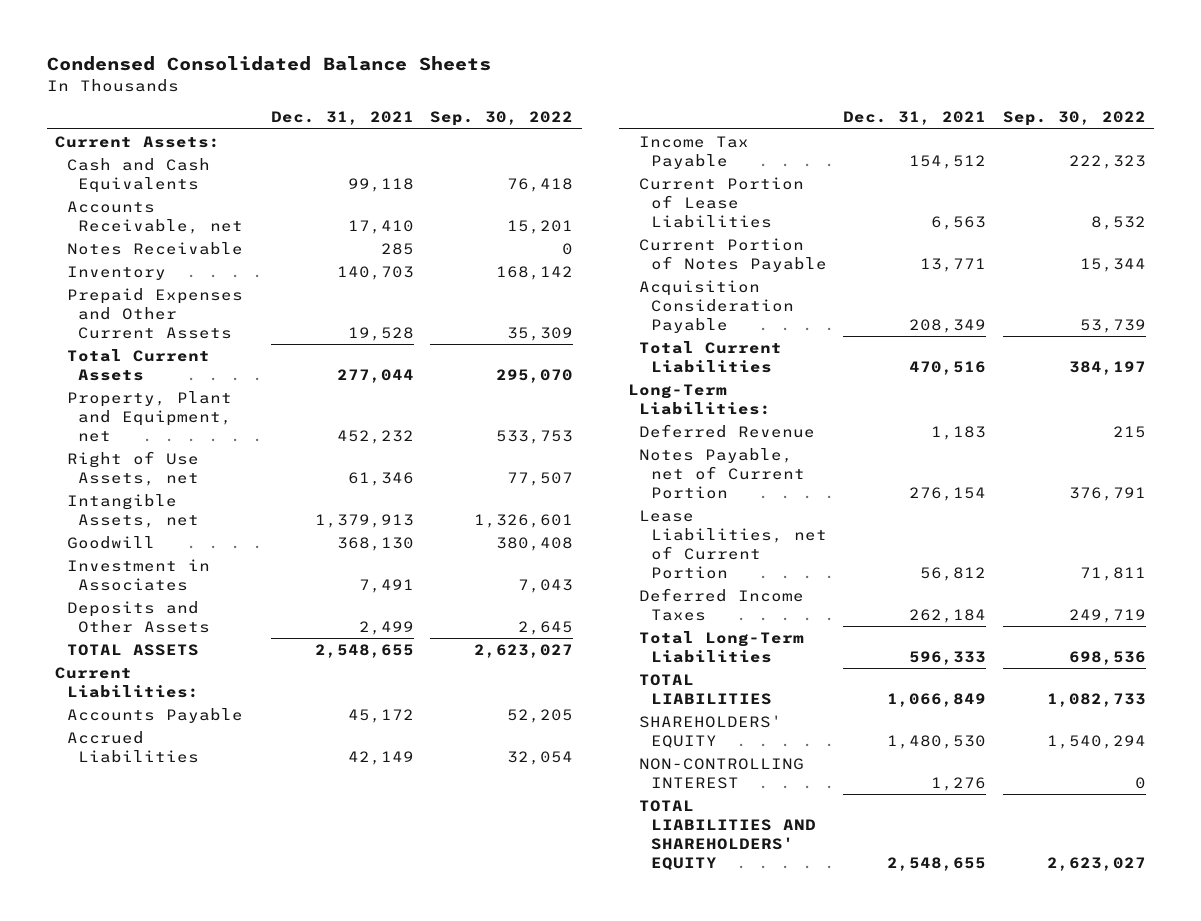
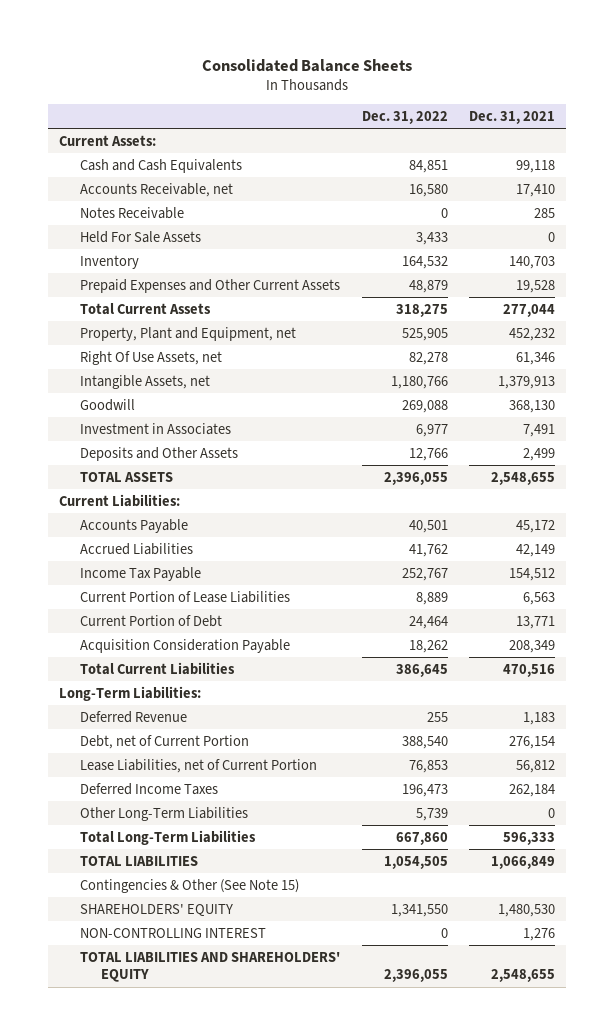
- Condensed Consolidated Balance Sheets
+ Consolidated Balance Sheets
- | Dec. 31, 2021 | Sep. 30, 2022
+ | Dec. 31, 2022 | Dec. 31, 2021
+ Held For Sale Assets | 3,433 | 0
- Right of Use Assets, net | 61,346 | 77,507
+ Right Of Use Assets, net | 82,278 | 61,346
- Current Portion of Notes Payable | 13,771 | 15,344
+ Current Portion of Debt | 24,464 | 13,771
- Notes Payable, net of Current Portion | 276,154 | 376,791
+ Debt, net of Current Portion | 388,540 | 276,154
+ Other Long-Term Liabilities | 5,739 | 0
+ Contingencies & Other (See Note 15)

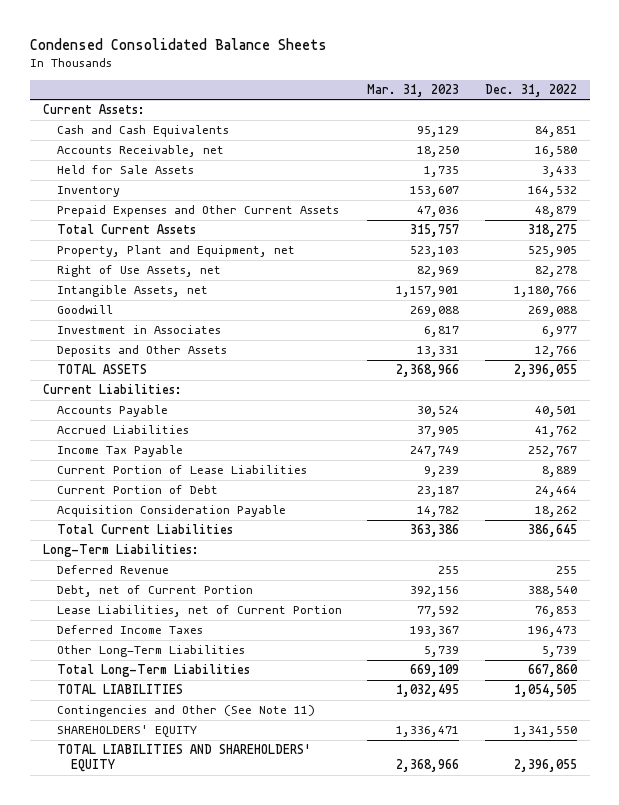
- Consolidated Balance Sheets
+ Condensed Consolidated Balance Sheets
- | Dec. 31, 2022 | Dec. 31, 2021
+ | Mar. 31, 2023 | Dec. 31, 2022
- Notes Receivable | 0 | 285
- Held For Sale Assets | 3,433 | 0
+ Held for Sale Assets | 1,735 | 3,433
- Right Of Use Assets, net | 82,278 | 61,346
+ Right of Use Assets, net | 82,969 | 82,278
- Contingencies & Other (See Note 15)
+ Contingencies and Other (See Note 11)
- NON-CONTROLLING INTEREST | 0 | 1,276

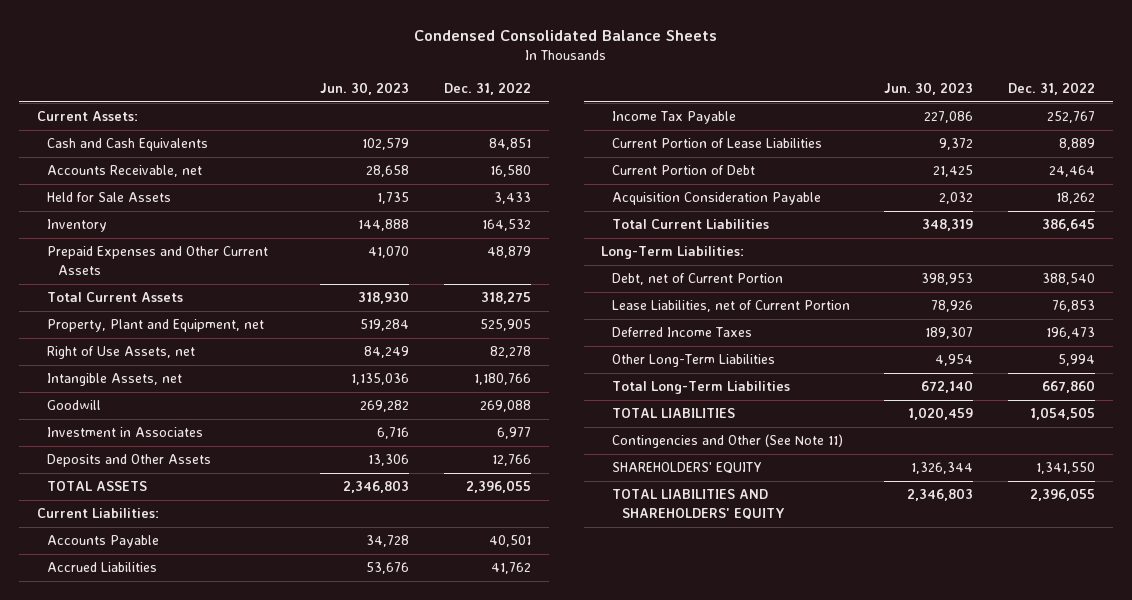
- | Mar. 31, 2023 | Dec. 31, 2022
+ | Jun. 30, 2023 | Dec. 31, 2022
- Deferred Revenue | 255 | 255
- Other Long-Term Liabilities | 5,739 | 5,739
+ Other Long-Term Liabilities | 4,954 | 5,994

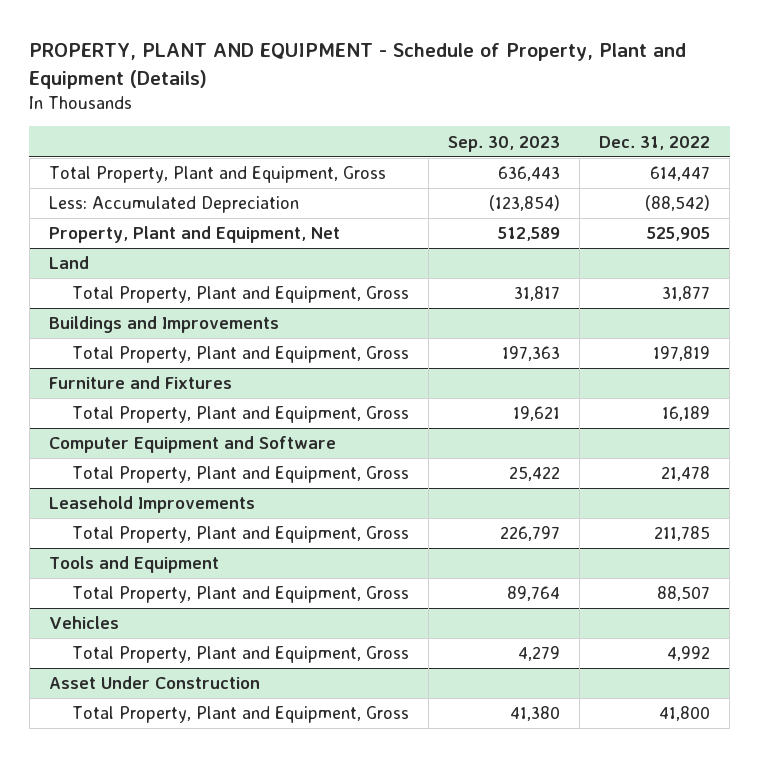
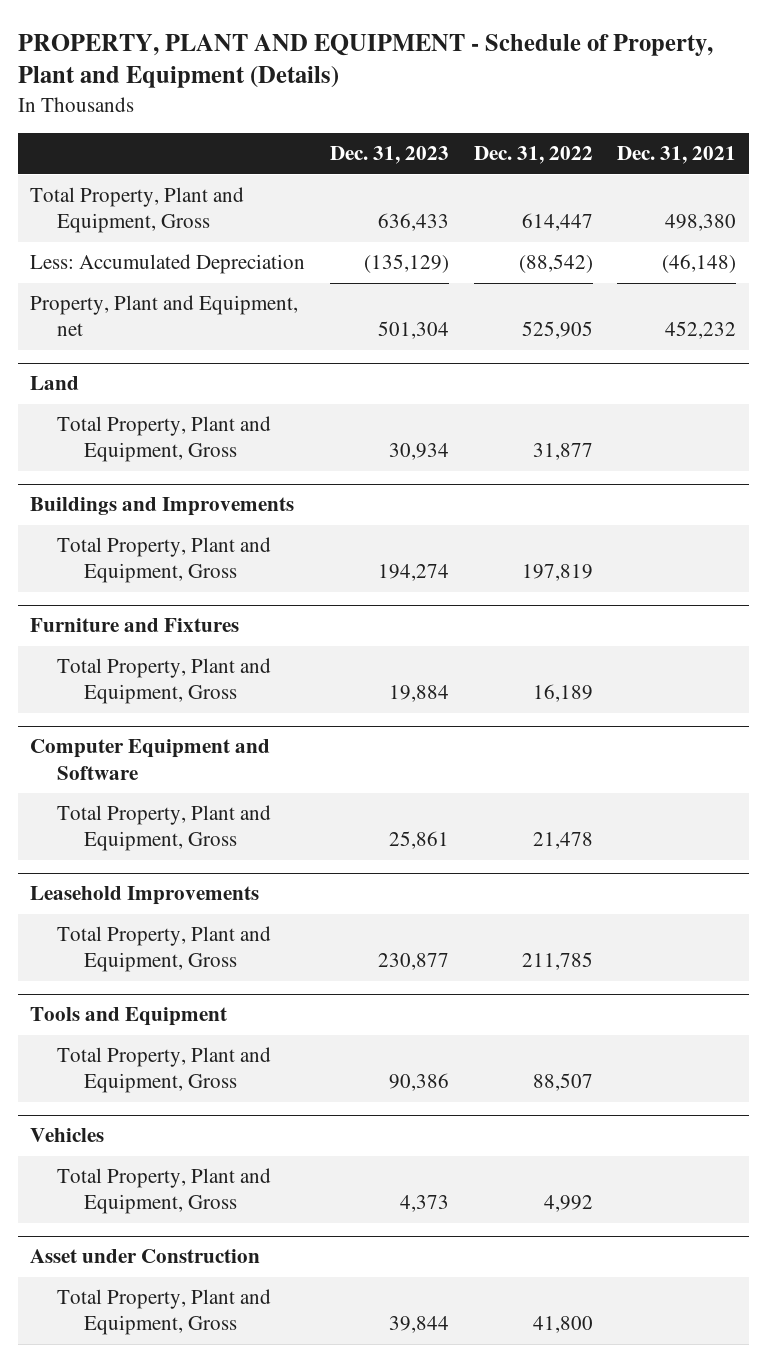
- | Sep. 30, 2023 | Dec. 31, 2022
+ | Dec. 31, 2023 | Dec. 31, 2022 | Dec. 31, 2021
- Property, Plant and Equipment, Net | 512,589 | 525,905
+ Property, Plant and Equipment, net | 501,304 | 525,905 | 452,232
- Asset Under Construction
+ Asset under Construction

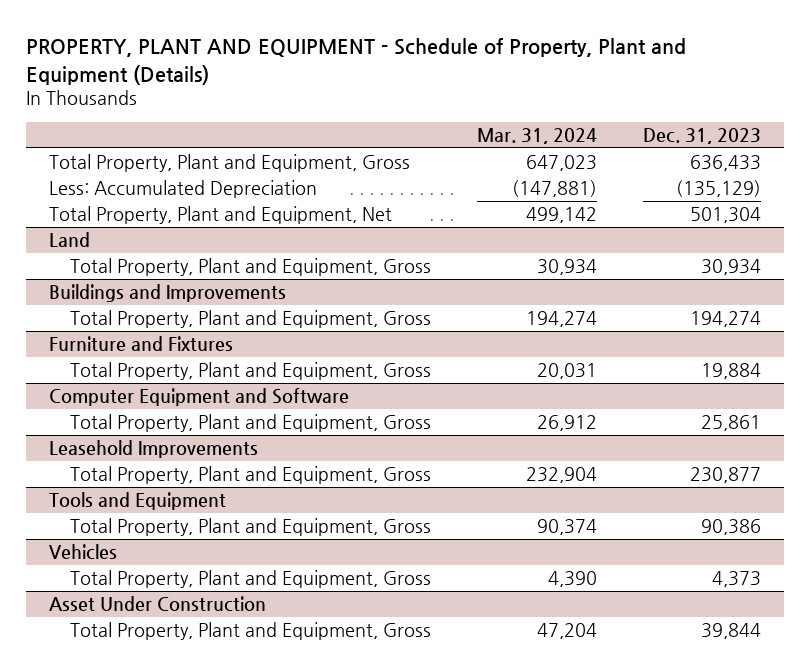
- | Dec. 31, 2023 | Dec. 31, 2022 | Dec. 31, 2021
+ | Mar. 31, 2024 | Dec. 31, 2023
- Property, Plant and Equipment, net | 501,304 | 525,905 | 452,232
+ Total Property, Plant and Equipment, Net | 499,142 | 501,304
- Asset under Construction
+ Asset Under Construction

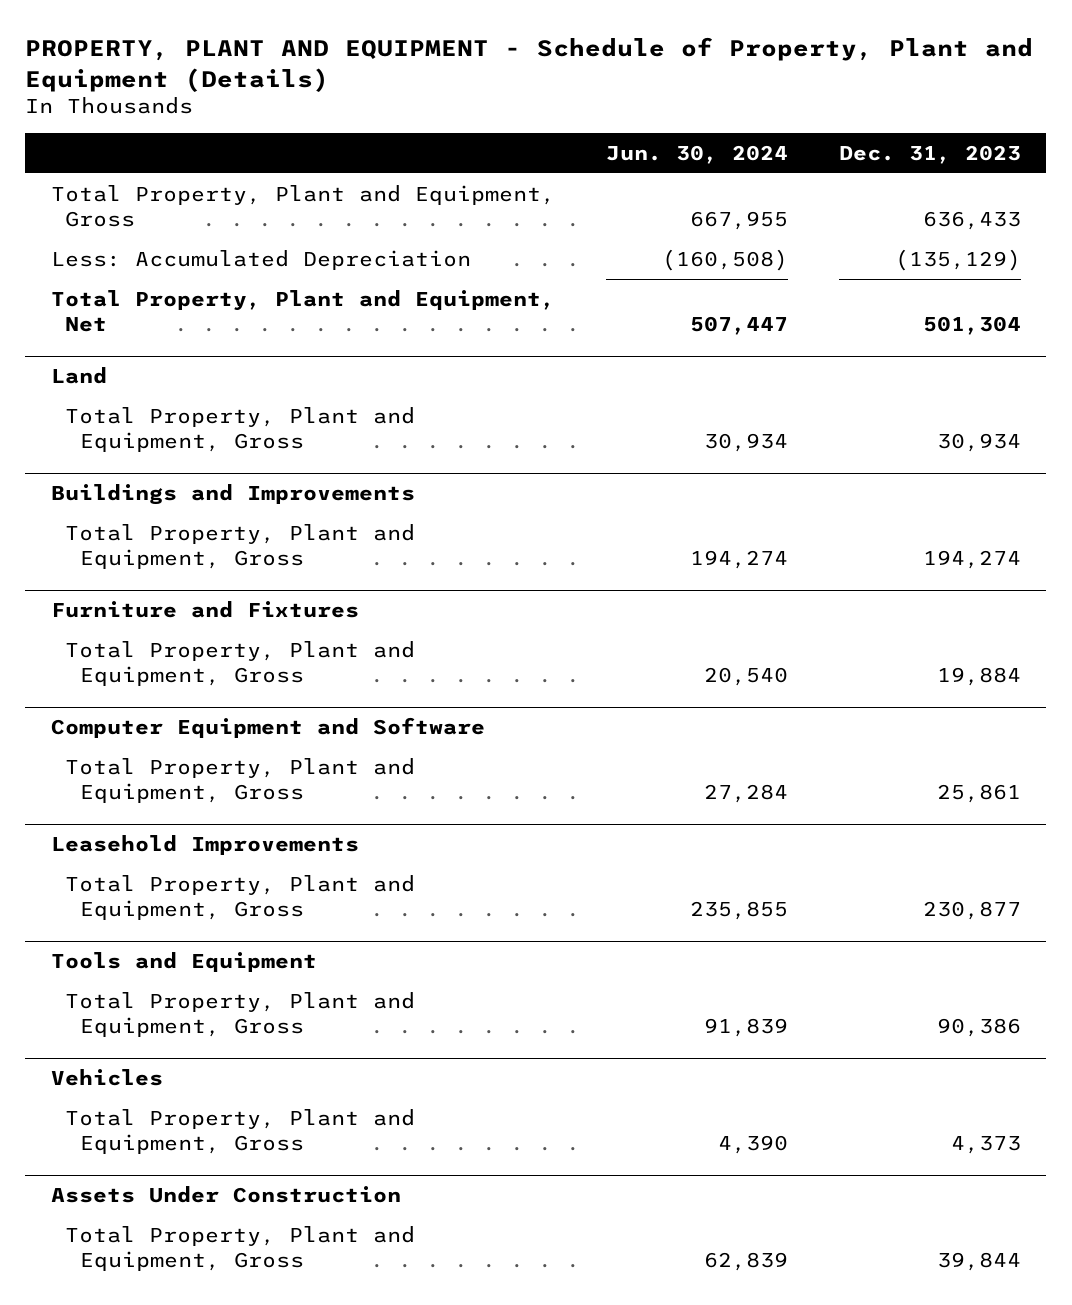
- | Mar. 31, 2024 | Dec. 31, 2023
+ | Jun. 30, 2024 | Dec. 31, 2023
- Asset Under Construction
+ Assets Under Construction

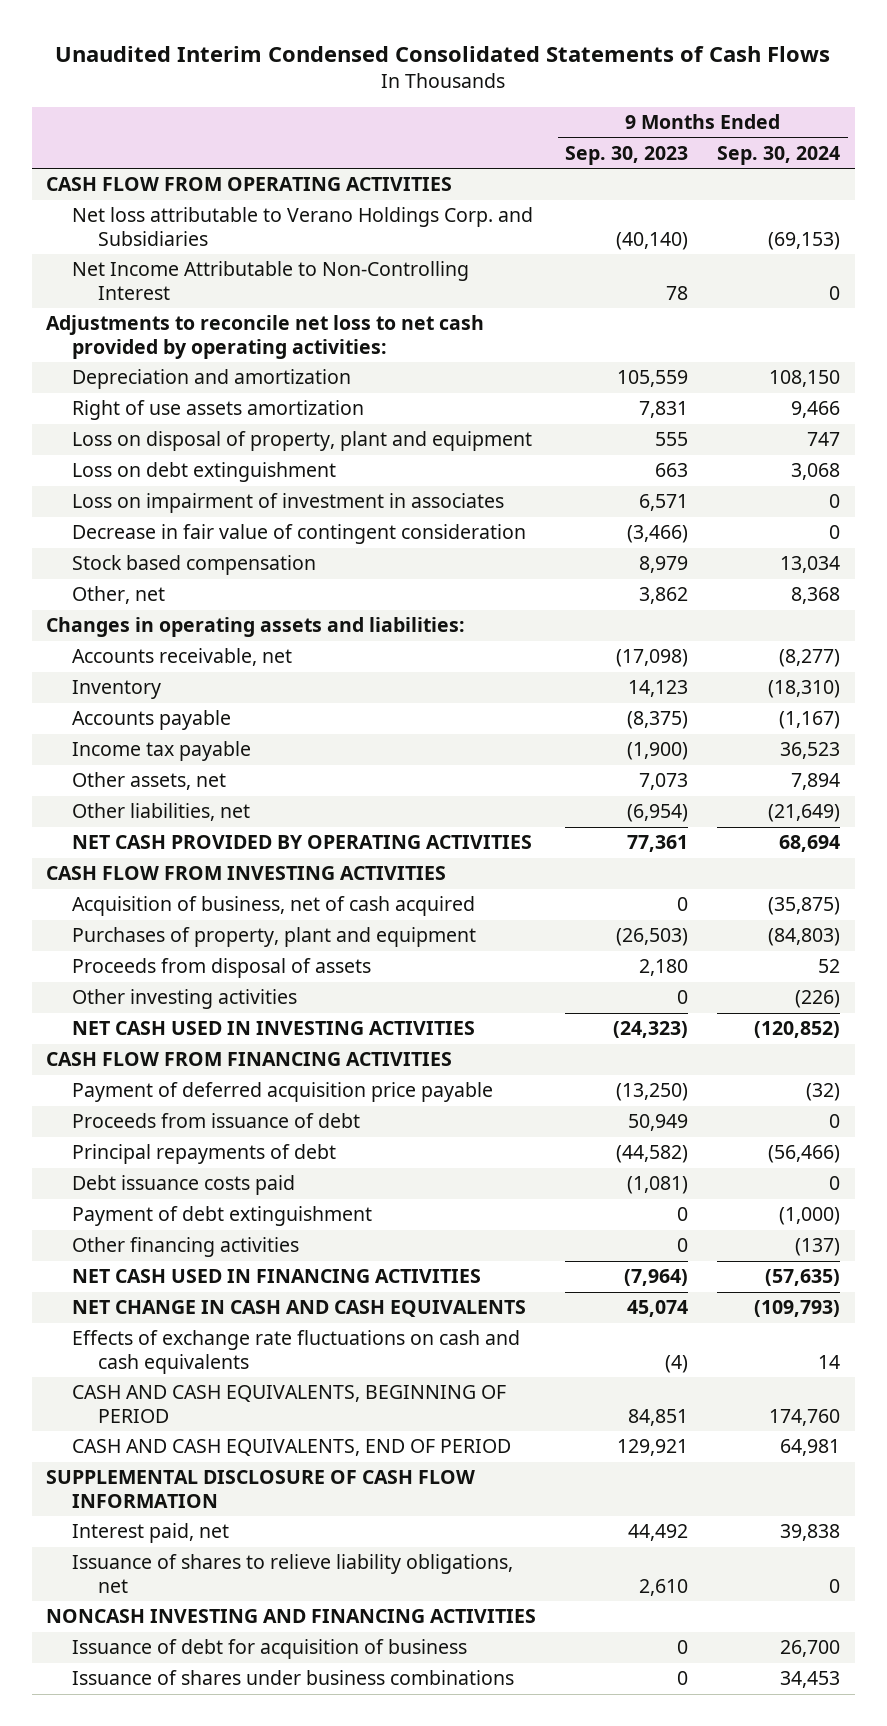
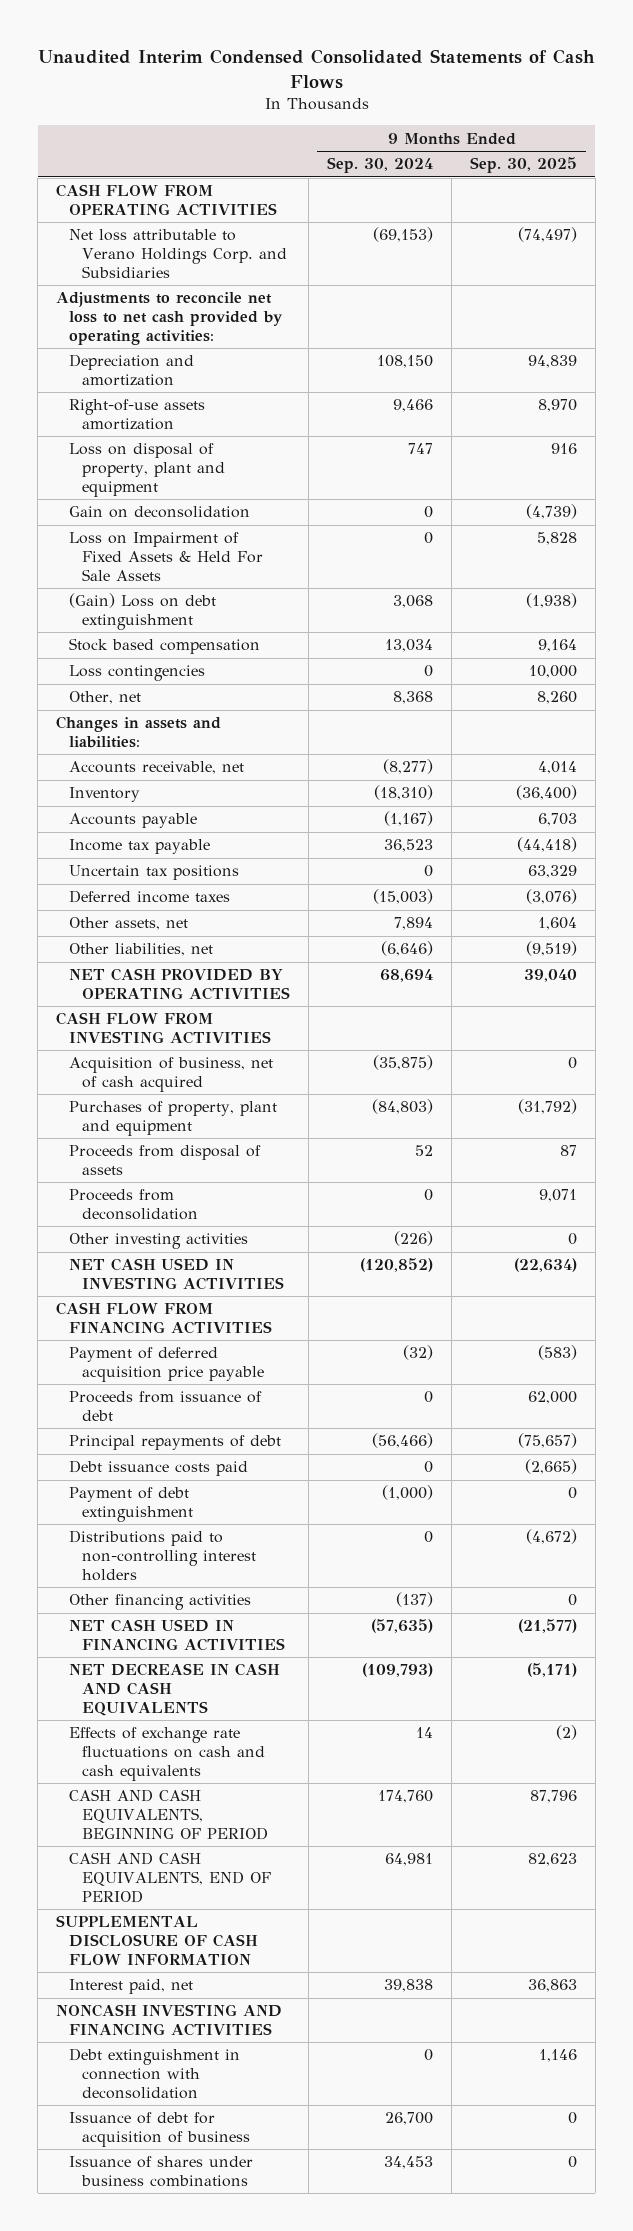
- | 9 Months Ended Sep. 30, 2023 | 9 Months Ended Sep. 30, 2024
+ | 9 Months Ended Sep. 30, 2024 | 9 Months Ended Sep. 30, 2025
- Net Income Attributable to Non-Controlling Interest | 78 | 0
- Right of use assets amortization | 7,831 | 9,466
+ Right-of-use assets amortization | 9,466 | 8,970
- Loss on debt extinguishment | 663 | 3,068
- Loss on impairment of investment in associates | 6,571 | 0
- Decrease in fair value of contingent consideration | (3,466) | 0
+ Gain on deconsolidation | 0 | (4,739)
+ Loss on Impairment of Fixed Assets & Held For Sale Assets | 0 | 5,828
+ (Gain) Loss on debt extinguishment | 3,068 | (1,938)
+ Loss contingencies | 0 | 10,000
- Changes in operating assets and liabilities:
+ Changes in assets and liabilities:
+ Uncertain tax positions | 0 | 63,329
+ Deferred income taxes | (15,003) | (3,076)
- Other liabilities, net | (6,954) | (21,649)
+ Other liabilities, net | (6,646) | (9,519)
+ Proceeds from deconsolidation | 0 | 9,071
+ Distributions paid to non-controlling interest holders | 0 | (4,672)
- NET CHANGE IN CASH AND CASH EQUIVALENTS | 45,074 | (109,793)
+ NET DECREASE IN CASH AND CASH EQUIVALENTS | (109,793) | (5,171)
- Issuance of shares to relieve liability obligations, net | 2,610 | 0
+ Debt extinguishment in connection with deconsolidation | 0 | 1,146

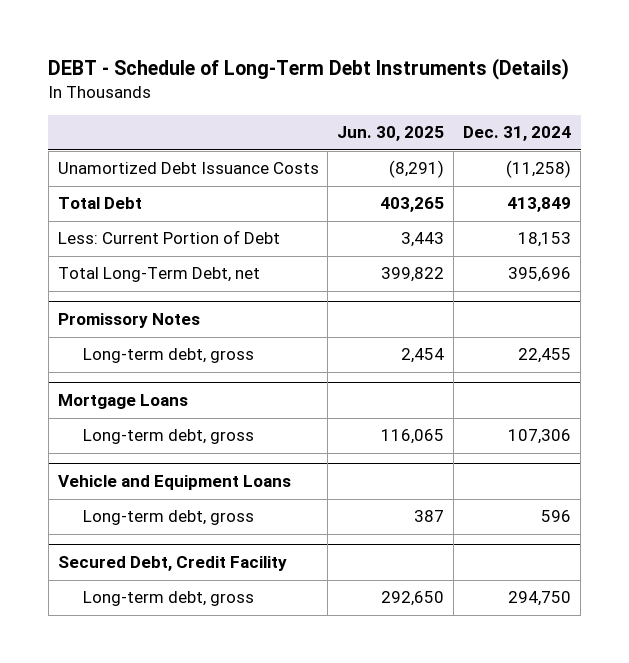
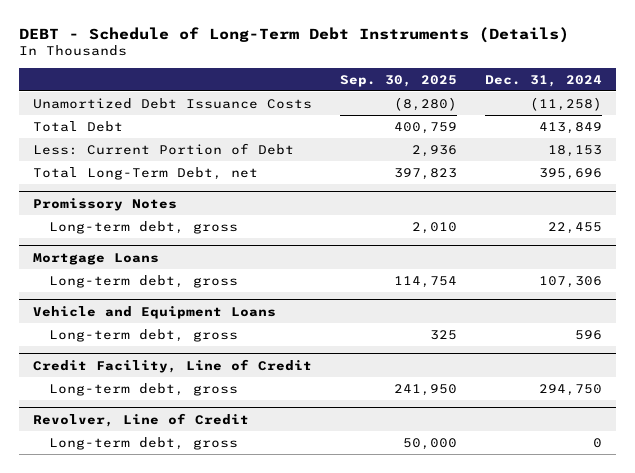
- | Jun. 30, 2025 | Dec. 31, 2024
+ | Sep. 30, 2025 | Dec. 31, 2024
- Secured Debt, Credit Facility
+ Credit Facility, Line of Credit
+ Revolver, Line of Credit
+ Long-term debt, gross | 50,000 | 0

